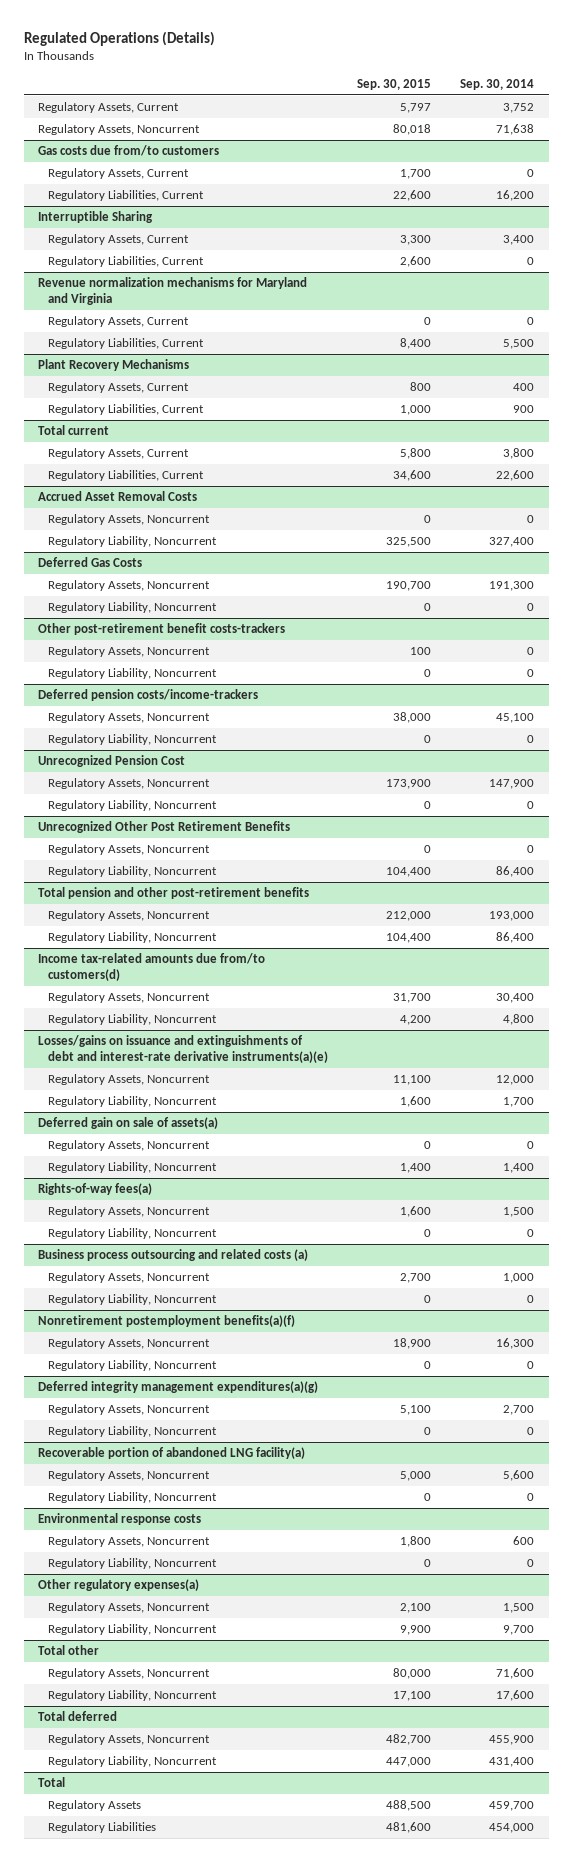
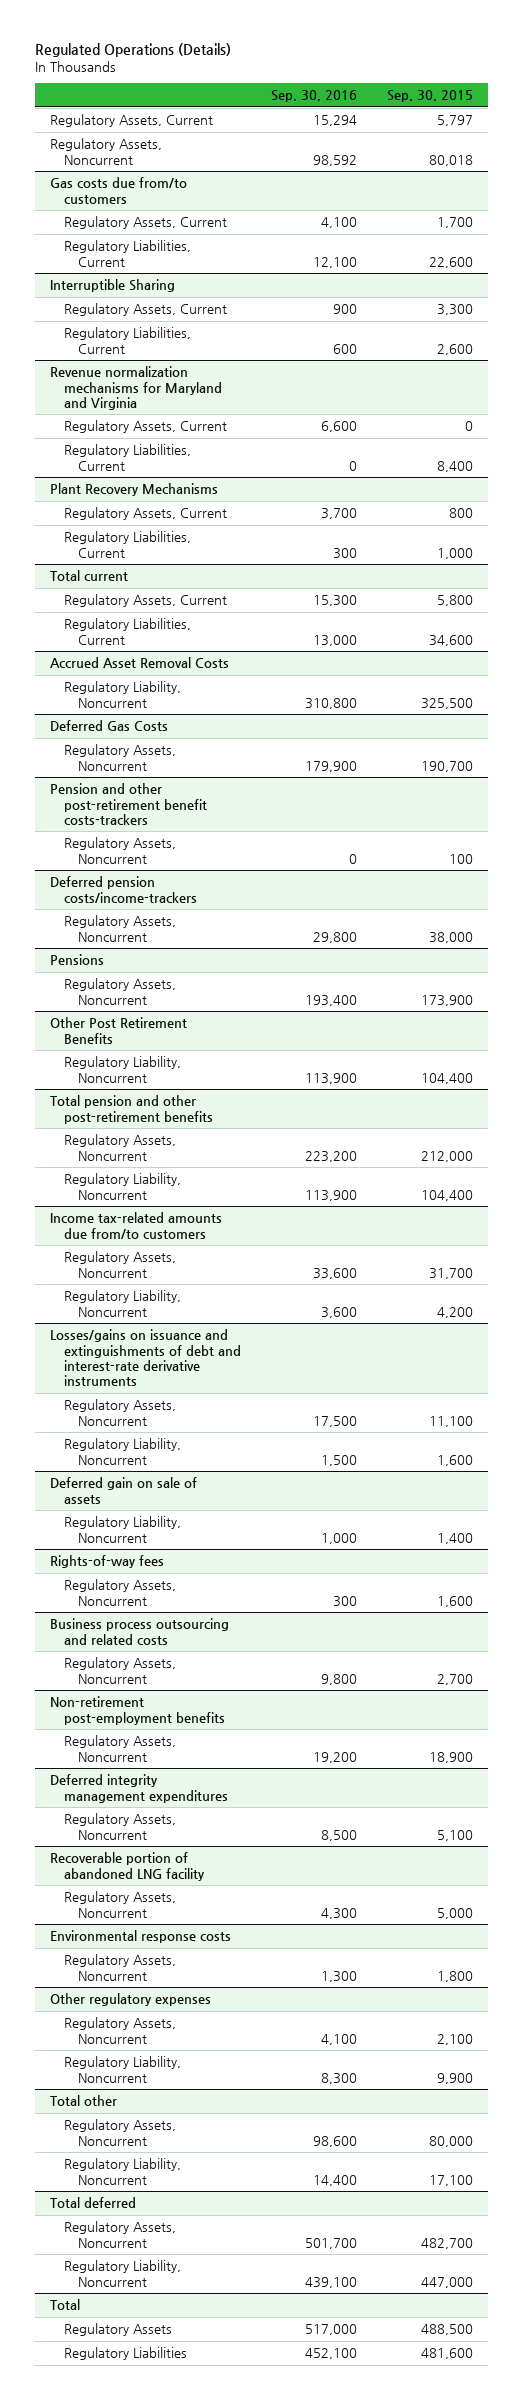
- | Sep. 30, 2015 | Sep. 30, 2014
+ | Sep. 30, 2016 | Sep. 30, 2015
@ Accrued Asset Removal Costs
- Regulatory Assets, Noncurrent | 0 | 0
@ Deferred Gas Costs
- Regulatory Liability, Noncurrent | 0 | 0
- Other post-retirement benefit costs-trackers
+ Pension and other post-retirement benefit costs-trackers
- Regulatory Liability, Noncurrent | 0 | 0
@ Deferred pension costs/income-trackers
- Regulatory Liability, Noncurrent | 0 | 0
- Unrecognized Pension Cost
+ Pensions
- Regulatory Liability, Noncurrent | 0 | 0
- Unrecognized Other Post Retirement Benefits
- Regulatory Assets, Noncurrent | 0 | 0
+ Other Post Retirement Benefits
- Income tax-related amounts due from/to customers(d)
+ Income tax-related amounts due from/to customers
- Losses/gains on issuance and extinguishments of debt and interest-rate derivative instruments(a)(e)
+ Losses/gains on issuance and extinguishments of debt and interest-rate derivative instruments
- Deferred gain on sale of assets(a)
- Regulatory Assets, Noncurrent | 0 | 0
+ Deferred gain on sale of assets
- Rights-of-way fees(a)
+ Rights-of-way fees
- Regulatory Liability, Noncurrent | 0 | 0
- Business process outsourcing and related costs (a)
+ Business process outsourcing and related costs
- Regulatory Liability, Noncurrent | 0 | 0
- Nonretirement postemployment benefits(a)(f)
+ Non-retirement post-employment benefits
- Regulatory Liability, Noncurrent | 0 | 0
- Deferred integrity management expenditures(a)(g)
+ Deferred integrity management expenditures
- Regulatory Liability, Noncurrent | 0 | 0
- Recoverable portion of abandoned LNG facility(a)
+ Recoverable portion of abandoned LNG facility
- Regulatory Liability, Noncurrent | 0 | 0
@ Environmental response costs
- Regulatory Liability, Noncurrent | 0 | 0
- Other regulatory expenses(a)
+ Other regulatory expenses

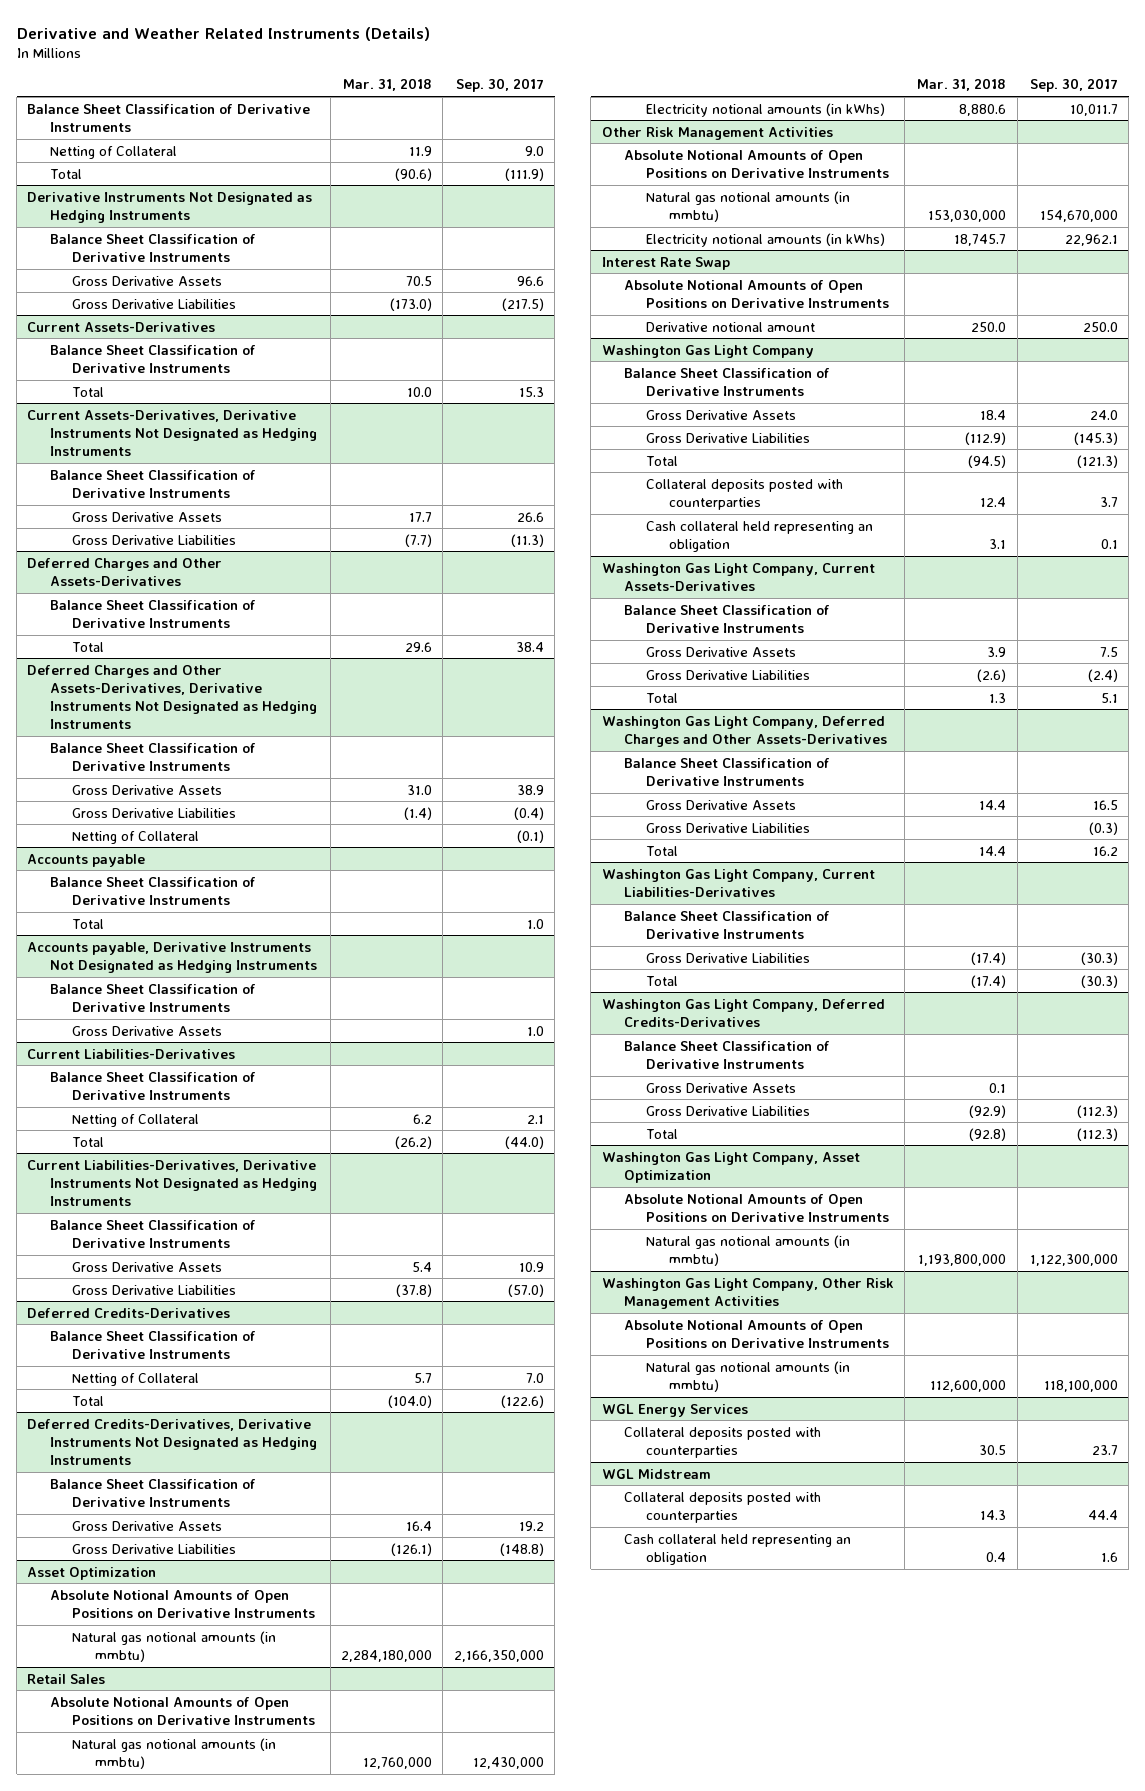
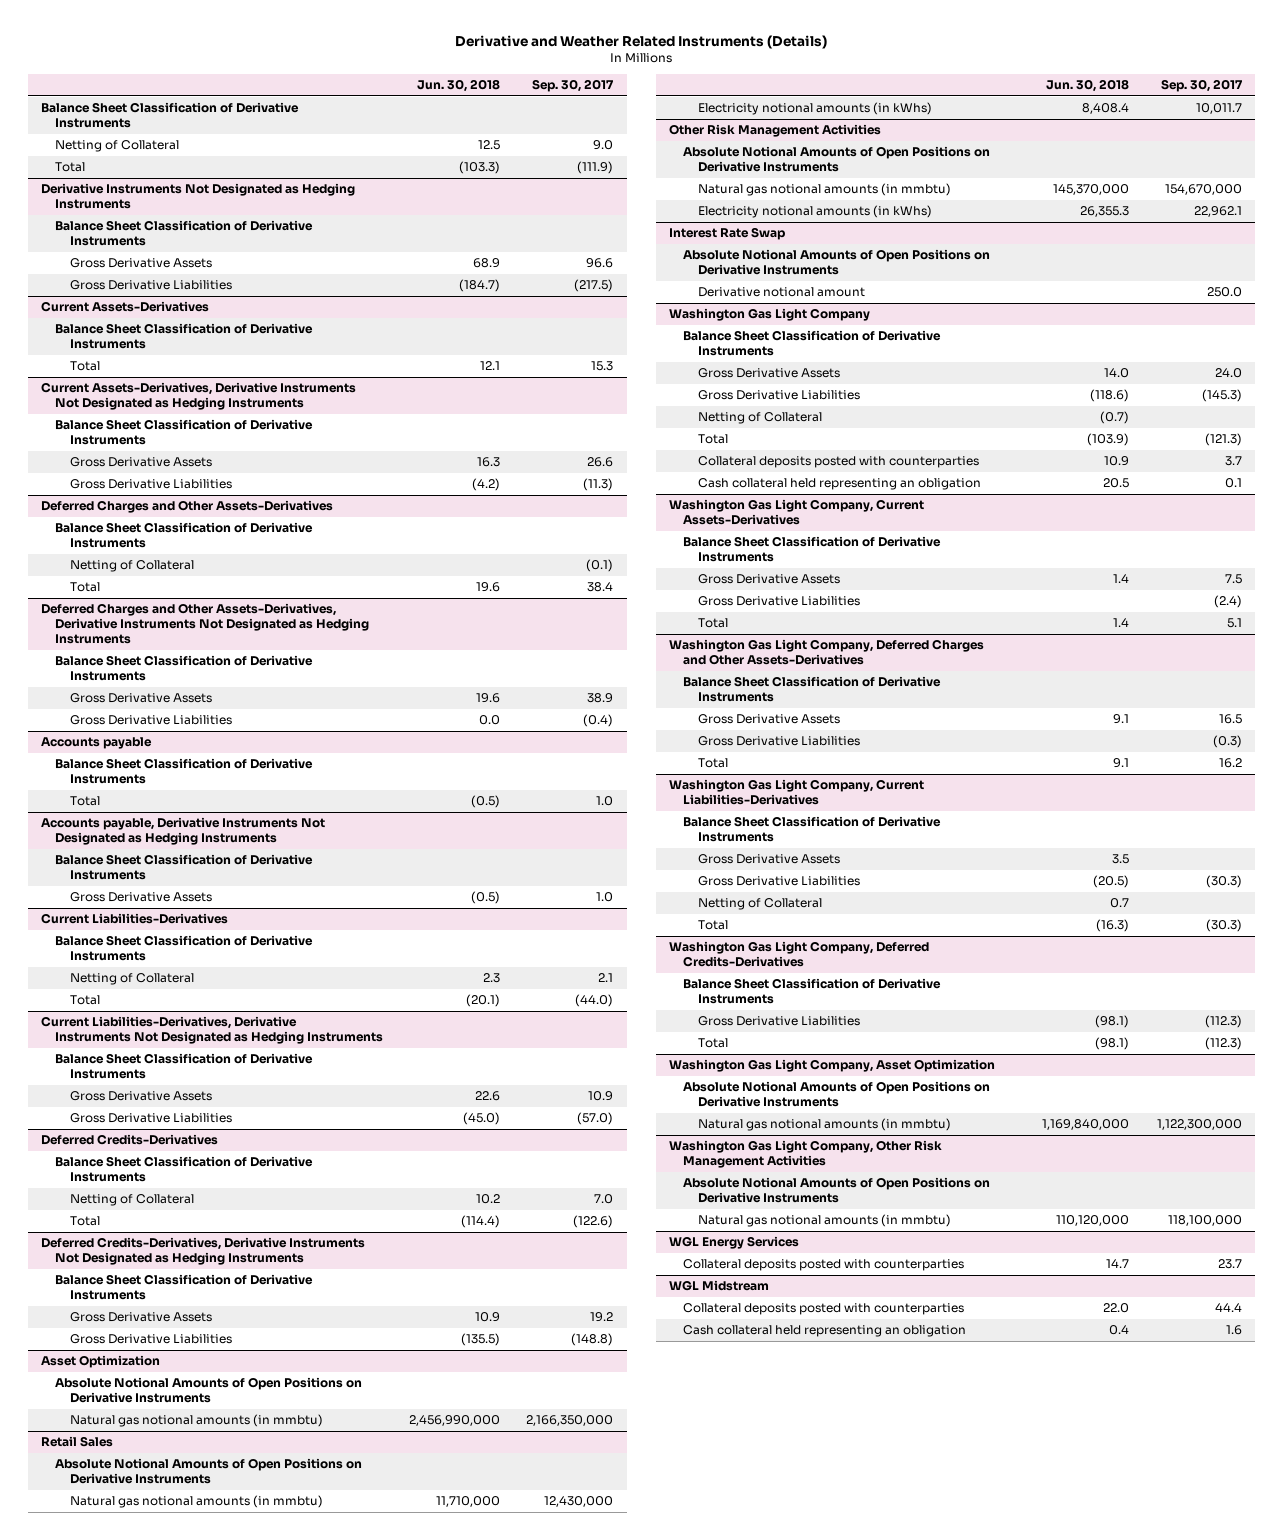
- | Mar. 31, 2018 | Sep. 30, 2017
+ | Jun. 30, 2018 | Sep. 30, 2017
@ Deferred Charges and Other Assets-Derivatives
+ Netting of Collateral | | (0.1)
@ Deferred Charges and Other Assets-Derivatives, Derivative Instruments Not Designated as Hedging Instruments
- Netting of Collateral | | (0.1)
@ Washington Gas Light Company
+ Netting of Collateral | (0.7) |
@ Washington Gas Light Company, Current Liabilities-Derivatives
+ Gross Derivative Assets | 3.5 |
+ Netting of Collateral | 0.7 |
@ Washington Gas Light Company, Deferred Credits-Derivatives
- Gross Derivative Assets | 0.1 |

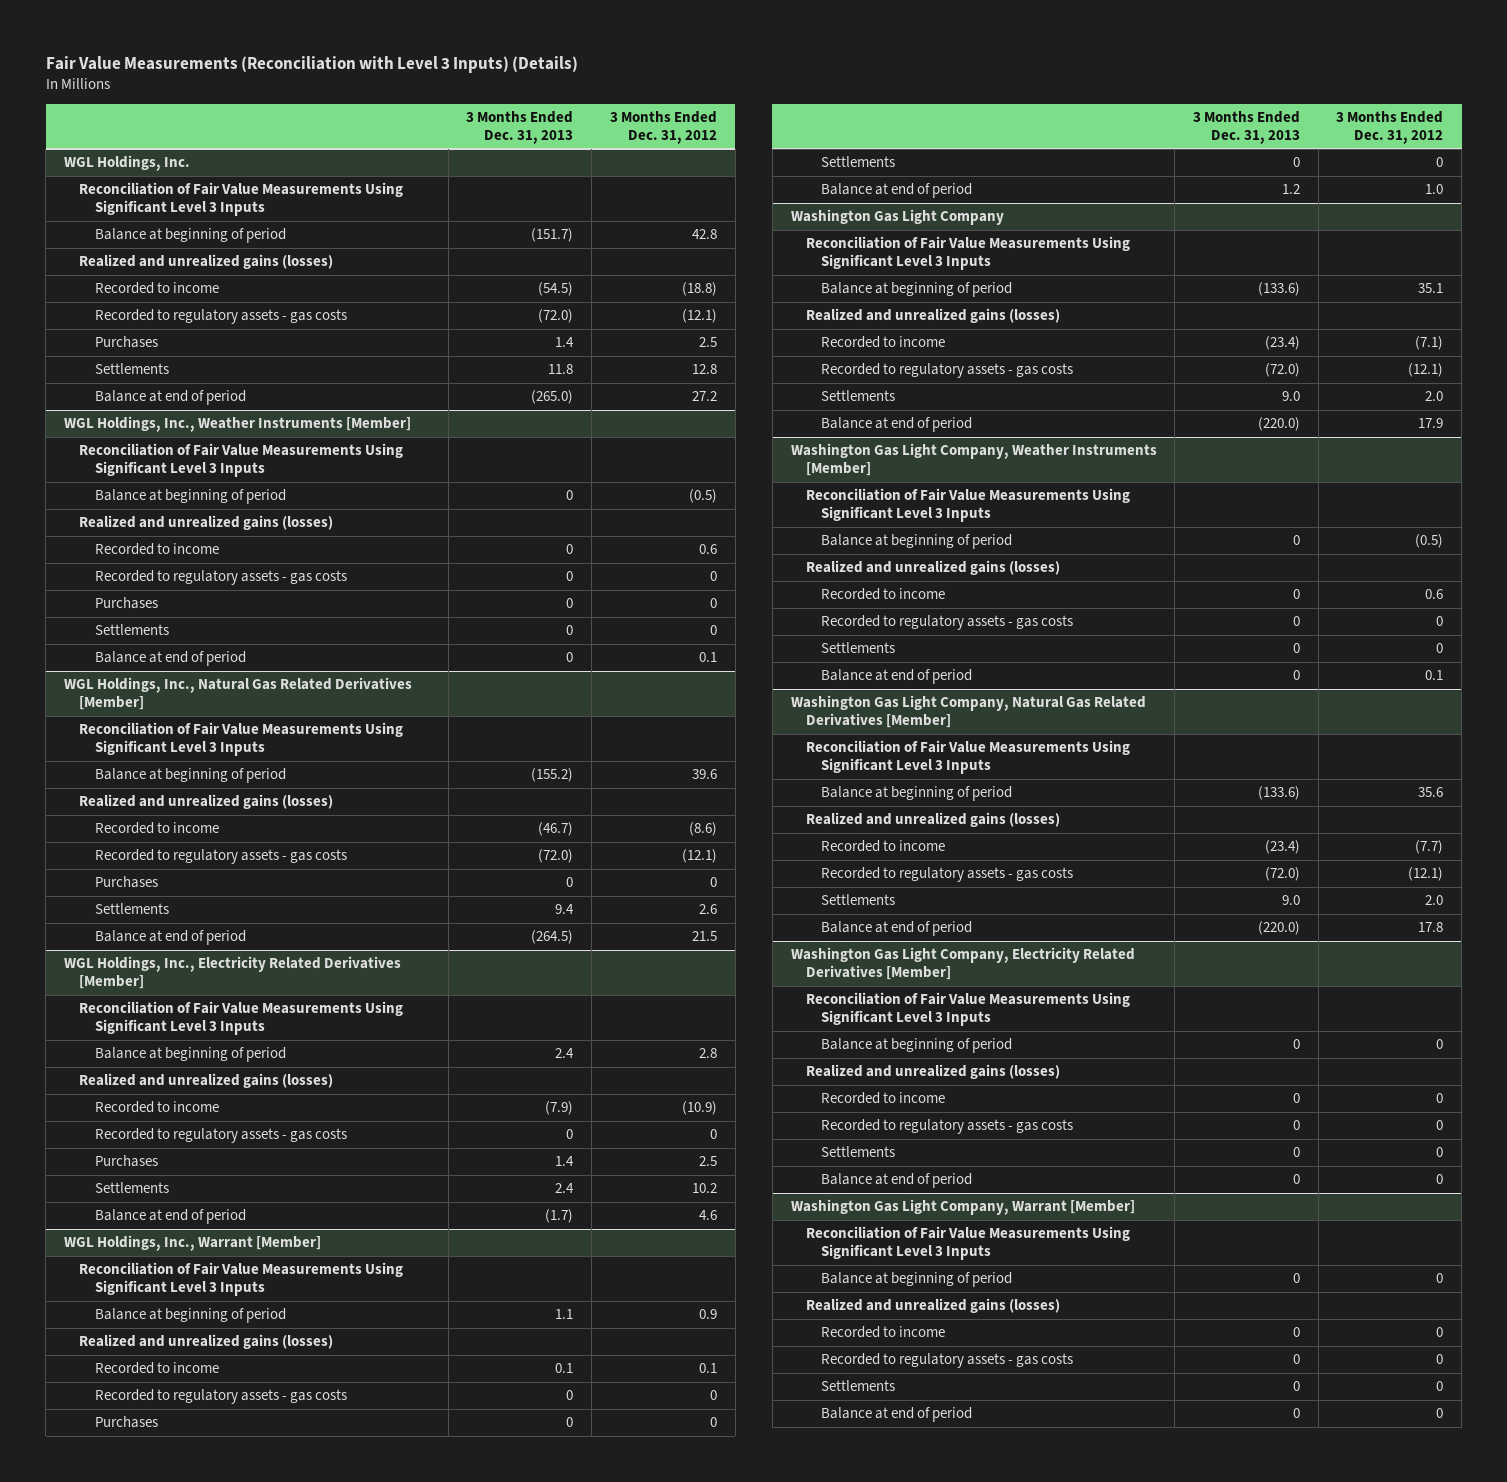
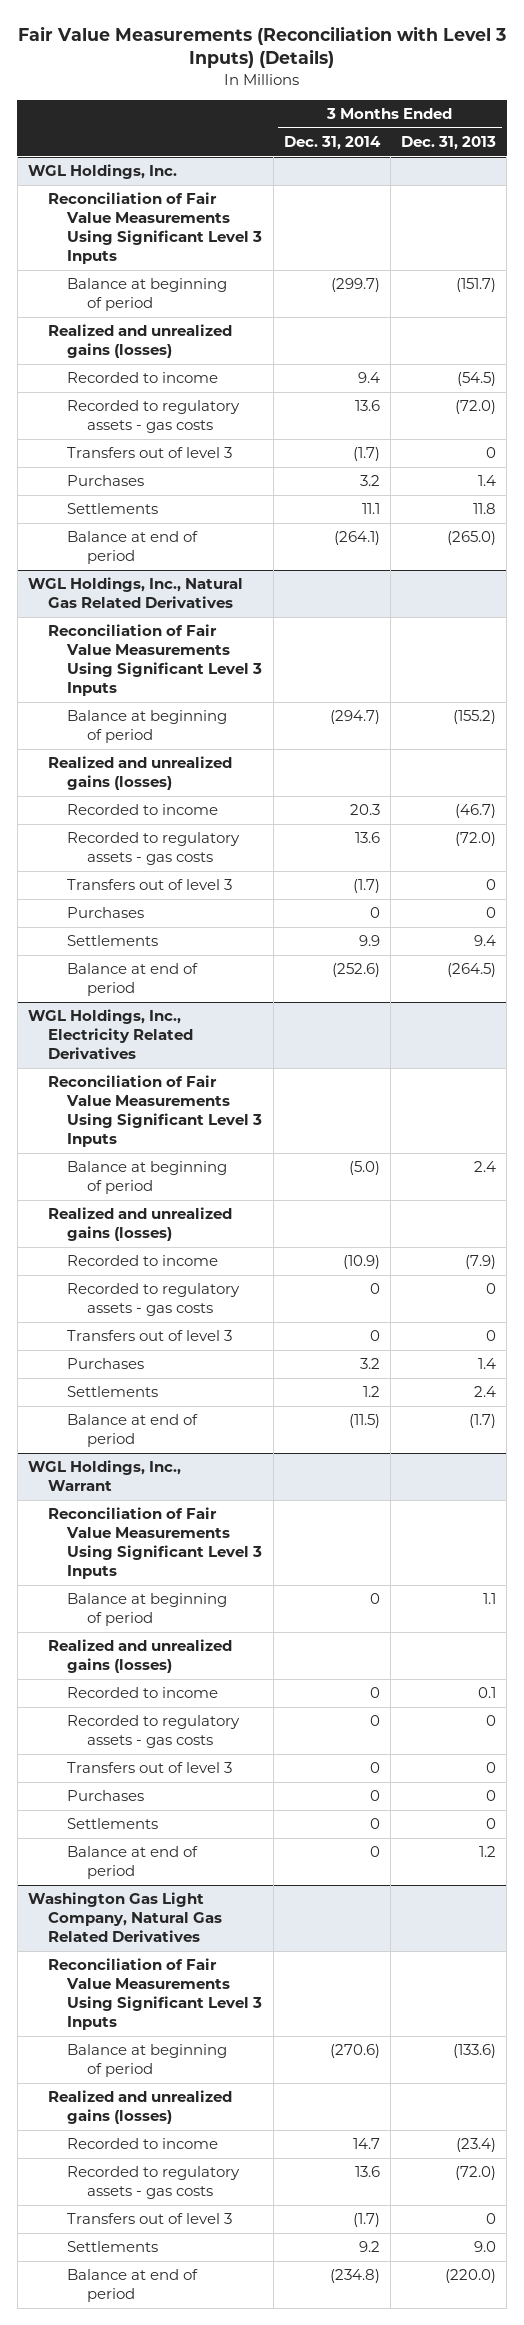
- | 3 Months Ended Dec. 31, 2013 | 3 Months Ended Dec. 31, 2012
+ | 3 Months Ended Dec. 31, 2014 | 3 Months Ended Dec. 31, 2013
@ WGL Holdings, Inc.
+ Transfers out of level 3 | (1.7) | 0
- WGL Holdings, Inc., Weather Instruments [Member]
- Reconciliation of Fair Value Measurements Using Significant Level 3 Inputs
- Balance at beginning of period | 0 | (0.5)
- Realized and unrealized gains (losses)
- Recorded to income | 0 | 0.6
- Recorded to regulatory assets - gas costs | 0 | 0
- Purchases | 0 | 0
- Settlements | 0 | 0
- Balance at end of period | 0 | 0.1
- WGL Holdings, Inc., Natural Gas Related Derivatives [Member]
+ WGL Holdings, Inc., Natural Gas Related Derivatives
+ Transfers out of level 3 | (1.7) | 0
- WGL Holdings, Inc., Electricity Related Derivatives [Member]
+ WGL Holdings, Inc., Electricity Related Derivatives
+ Transfers out of level 3 | 0 | 0
- WGL Holdings, Inc., Warrant [Member]
+ WGL Holdings, Inc., Warrant
+ Transfers out of level 3 | 0 | 0
- Washington Gas Light Company
- Reconciliation of Fair Value Measurements Using Significant Level 3 Inputs
- Balance at beginning of period | (133.6) | 35.1
- Realized and unrealized gains (losses)
- Recorded to income | (23.4) | (7.1)
- Recorded to regulatory assets - gas costs | (72.0) | (12.1)
- Settlements | 9.0 | 2.0
- Balance at end of period | (220.0) | 17.9
- Washington Gas Light Company, Weather Instruments [Member]
- Reconciliation of Fair Value Measurements Using Significant Level 3 Inputs
- Balance at beginning of period | 0 | (0.5)
- Realized and unrealized gains (losses)
- Recorded to income | 0 | 0.6
- Recorded to regulatory assets - gas costs | 0 | 0
- Settlements | 0 | 0
- Balance at end of period | 0 | 0.1
- Washington Gas Light Company, Natural Gas Related Derivatives [Member]
+ Washington Gas Light Company, Natural Gas Related Derivatives
+ Transfers out of level 3 | (1.7) | 0
- Washington Gas Light Company, Electricity Related Derivatives [Member]
- Reconciliation of Fair Value Measurements Using Significant Level 3 Inputs
- Balance at beginning of period | 0 | 0
- Realized and unrealized gains (losses)
- Recorded to income | 0 | 0
- Recorded to regulatory assets - gas costs | 0 | 0
- Settlements | 0 | 0
- Balance at end of period | 0 | 0
- Washington Gas Light Company, Warrant [Member]
- Reconciliation of Fair Value Measurements Using Significant Level 3 Inputs
- Balance at beginning of period | 0 | 0
- Realized and unrealized gains (losses)
- Recorded to income | 0 | 0
- Recorded to regulatory assets - gas costs | 0 | 0
- Settlements | 0 | 0
- Balance at end of period | 0 | 0

